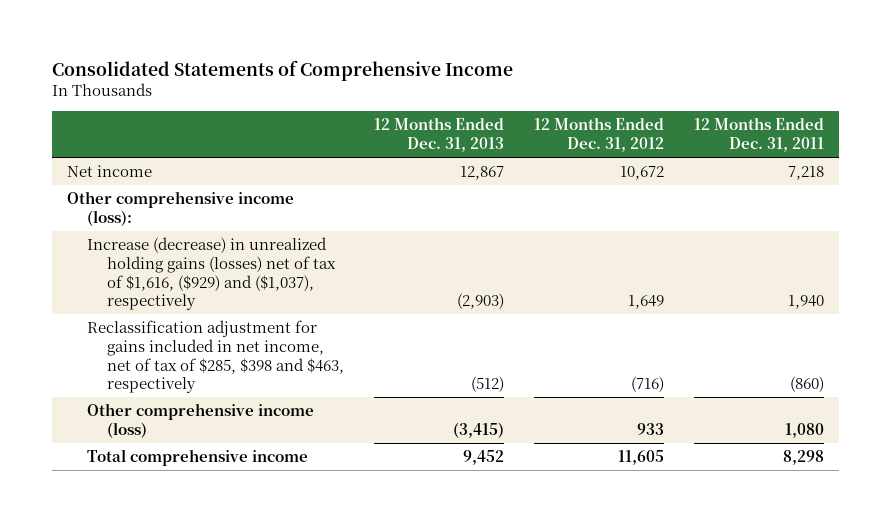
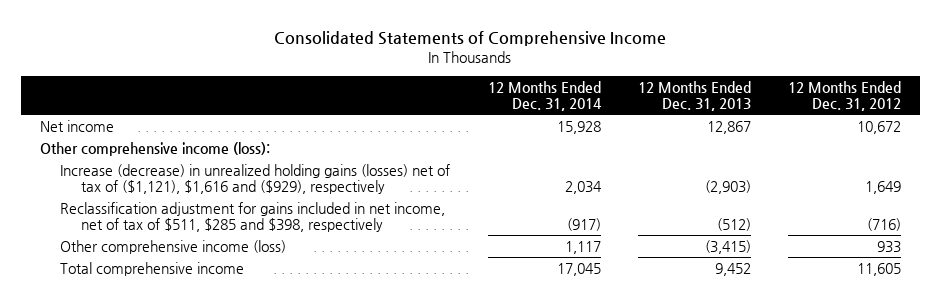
- | 12 Months Ended Dec. 31, 2013 | 12 Months Ended Dec. 31, 2012 | 12 Months Ended Dec. 31, 2011
+ | 12 Months Ended Dec. 31, 2014 | 12 Months Ended Dec. 31, 2013 | 12 Months Ended Dec. 31, 2012
- Increase (decrease) in unrealized holding gains (losses) net of tax of $1,616, ($929) and ($1,037), respectively | (2,903) | 1,649 | 1,940
- Reclassification adjustment for gains included in net income, net of tax of $285, $398 and $463, respectively | (512) | (716) | (860)
+ Increase (decrease) in unrealized holding gains (losses) net of tax of ($1,121), $1,616 and ($929), respectively | 2,034 | (2,903) | 1,649
+ Reclassification adjustment for gains included in net income, net of tax of $511, $285 and $398, respectively | (917) | (512) | (716)

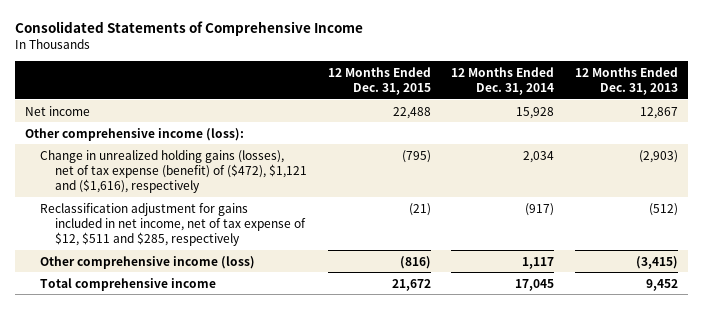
- | 12 Months Ended Dec. 31, 2014 | 12 Months Ended Dec. 31, 2013 | 12 Months Ended Dec. 31, 2012
+ | 12 Months Ended Dec. 31, 2015 | 12 Months Ended Dec. 31, 2014 | 12 Months Ended Dec. 31, 2013
- Increase (decrease) in unrealized holding gains (losses) net of tax of ($1,121), $1,616 and ($929), respectively | 2,034 | (2,903) | 1,649
- Reclassification adjustment for gains included in net income, net of tax of $511, $285 and $398, respectively | (917) | (512) | (716)
+ Change in unrealized holding gains (losses), net of tax expense (benefit) of ($472), $1,121 and ($1,616), respectively | (795) | 2,034 | (2,903)
+ Reclassification adjustment for gains included in net income, net of tax expense of $12, $511 and $285, respectively | (21) | (917) | (512)

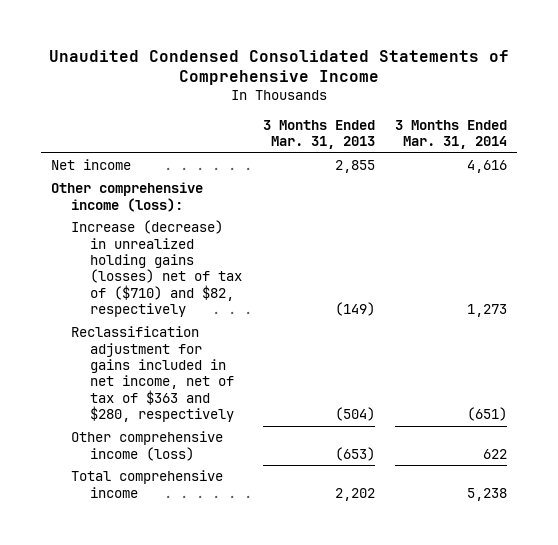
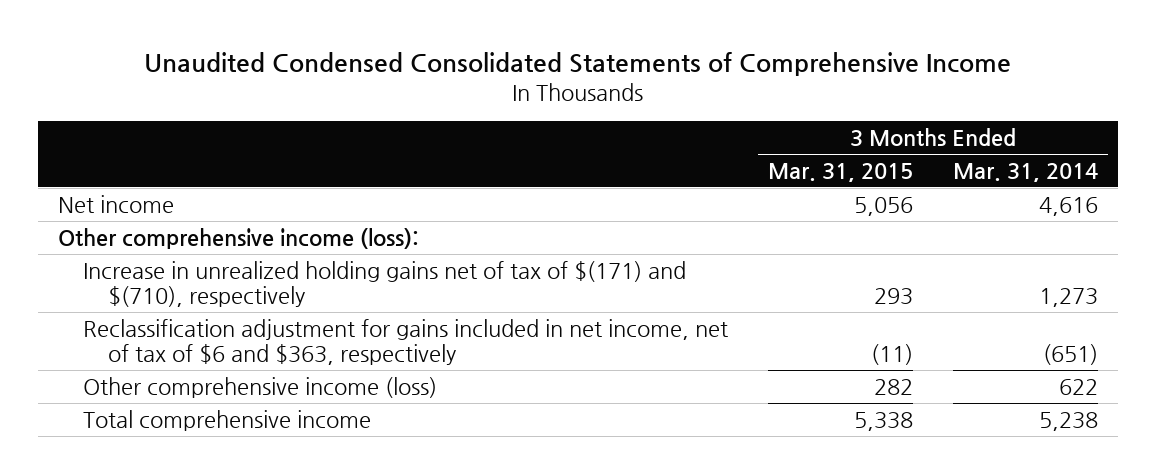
- | 3 Months Ended Mar. 31, 2013 | 3 Months Ended Mar. 31, 2014
+ | 3 Months Ended Mar. 31, 2015 | 3 Months Ended Mar. 31, 2014
- Increase (decrease) in unrealized holding gains (losses) net of tax of ($710) and $82, respectively | (149) | 1,273
- Reclassification adjustment for gains included in net income, net of tax of $363 and $280, respectively | (504) | (651)
+ Increase in unrealized holding gains net of tax of $(171) and $(710), respectively | 293 | 1,273
+ Reclassification adjustment for gains included in net income, net of tax of $6 and $363, respectively | (11) | (651)

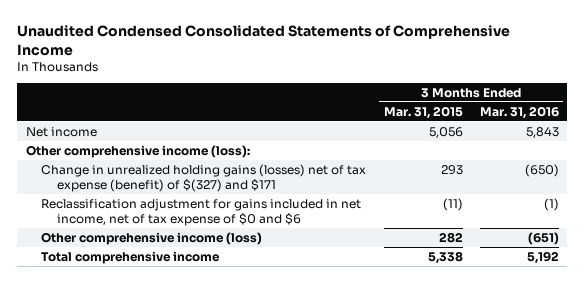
- | 3 Months Ended Mar. 31, 2015 | 3 Months Ended Mar. 31, 2014
+ | 3 Months Ended Mar. 31, 2015 | 3 Months Ended Mar. 31, 2016
- Increase in unrealized holding gains net of tax of $(171) and $(710), respectively | 293 | 1,273
- Reclassification adjustment for gains included in net income, net of tax of $6 and $363, respectively | (11) | (651)
+ Change in unrealized holding gains (losses) net of tax expense (benefit) of $(327) and $171 | 293 | (650)
+ Reclassification adjustment for gains included in net income, net of tax expense of $0 and $6 | (11) | (1)

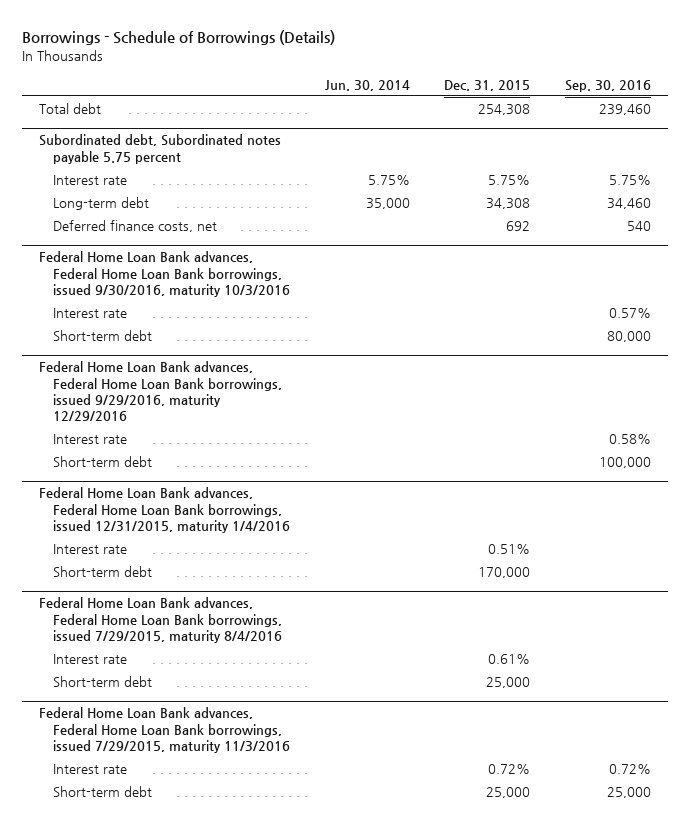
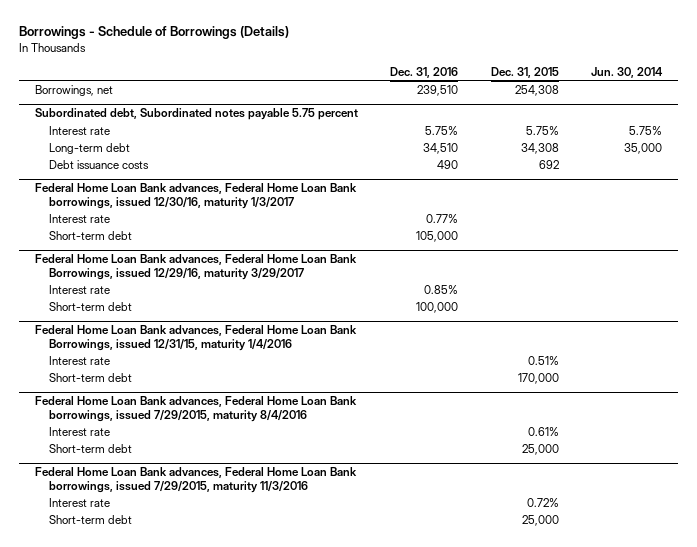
- | Jun. 30, 2014 | Dec. 31, 2015 | Sep. 30, 2016
+ | Dec. 31, 2016 | Dec. 31, 2015 | Jun. 30, 2014
- Total debt | | 254,308 | 239,460
+ Borrowings, net | 239,510 | 254,308 |
@ Subordinated debt, Subordinated notes payable 5.75 percent
- Deferred finance costs, net | | 692 | 540
- Federal Home Loan Bank advances, Federal Home Loan Bank borrowings, issued 9/30/2016, maturity 10/3/2016
@ Subordinated debt, Subordinated notes payable 5.75 percent
+ Debt issuance costs | 490 | 692 |
+ Federal Home Loan Bank advances, Federal Home Loan Bank borrowings, issued 12/30/16, maturity 1/3/2017
- Federal Home Loan Bank advances, Federal Home Loan Bank borrowings, issued 9/29/2016, maturity 12/29/2016
+ Federal Home Loan Bank advances, Federal Home Loan Bank Borrowings, issued 12/29/16, maturity 3/29/2017
- Federal Home Loan Bank advances, Federal Home Loan Bank borrowings, issued 12/31/2015, maturity 1/4/2016
+ Federal Home Loan Bank advances, Federal Home Loan Bank Borrowings, issued 12/31/15, maturity 1/4/2016

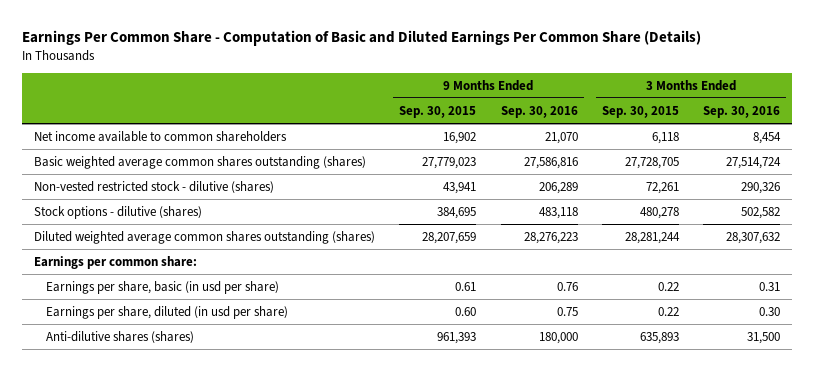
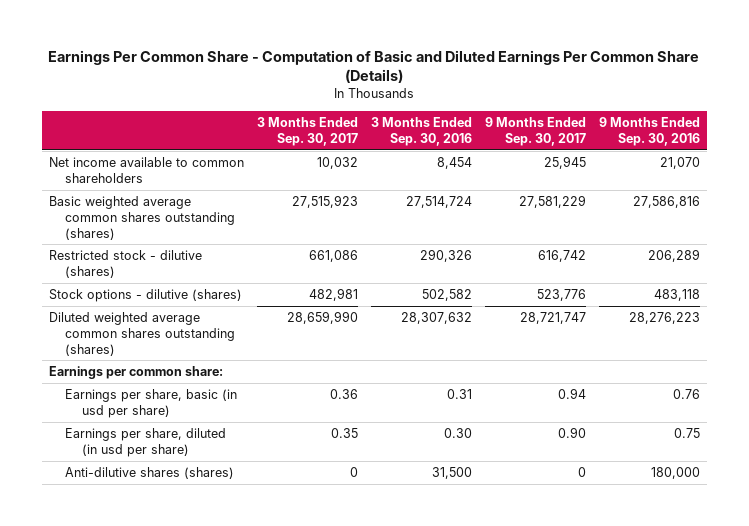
- | 9 Months Ended Sep. 30, 2015 | 9 Months Ended Sep. 30, 2016 | 3 Months Ended Sep. 30, 2015 | 3 Months Ended Sep. 30, 2016
+ | 3 Months Ended Sep. 30, 2017 | 3 Months Ended Sep. 30, 2016 | 9 Months Ended Sep. 30, 2017 | 9 Months Ended Sep. 30, 2016
- Non-vested restricted stock - dilutive (shares) | 43,941 | 206,289 | 72,261 | 290,326
+ Restricted stock - dilutive (shares) | 661,086 | 290,326 | 616,742 | 206,289

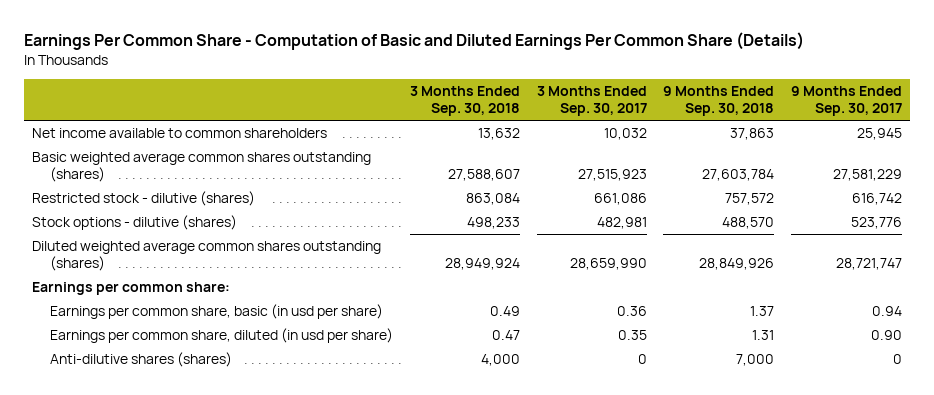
- | 3 Months Ended Sep. 30, 2017 | 3 Months Ended Sep. 30, 2016 | 9 Months Ended Sep. 30, 2017 | 9 Months Ended Sep. 30, 2016
+ | 3 Months Ended Sep. 30, 2018 | 3 Months Ended Sep. 30, 2017 | 9 Months Ended Sep. 30, 2018 | 9 Months Ended Sep. 30, 2017
- Earnings per share, basic (in usd per share) | 0.36 | 0.31 | 0.94 | 0.76
- Earnings per share, diluted (in usd per share) | 0.35 | 0.30 | 0.90 | 0.75
+ Earnings per common share, basic (in usd per share) | 0.49 | 0.36 | 1.37 | 0.94
+ Earnings per common share, diluted (in usd per share) | 0.47 | 0.35 | 1.31 | 0.90

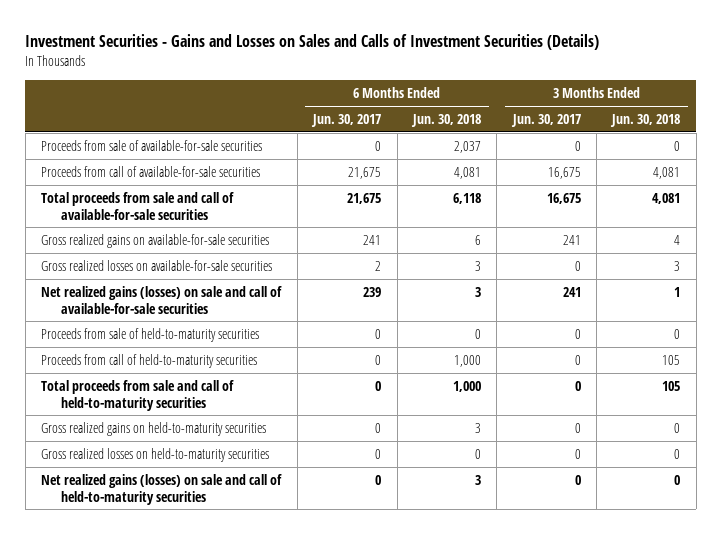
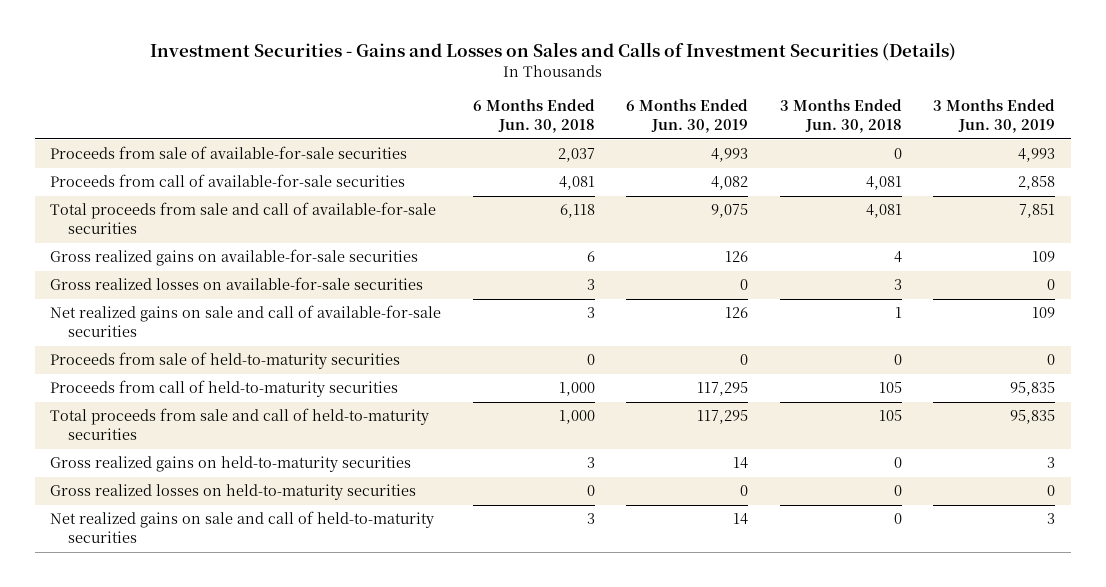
- | 6 Months Ended Jun. 30, 2017 | 6 Months Ended Jun. 30, 2018 | 3 Months Ended Jun. 30, 2017 | 3 Months Ended Jun. 30, 2018
+ | 6 Months Ended Jun. 30, 2018 | 6 Months Ended Jun. 30, 2019 | 3 Months Ended Jun. 30, 2018 | 3 Months Ended Jun. 30, 2019
- Net realized gains (losses) on sale and call of available-for-sale securities | 239 | 3 | 241 | 1
+ Net realized gains on sale and call of available-for-sale securities | 3 | 126 | 1 | 109
- Net realized gains (losses) on sale and call of held-to-maturity securities | 0 | 3 | 0 | 0
+ Net realized gains on sale and call of held-to-maturity securities | 3 | 14 | 0 | 3

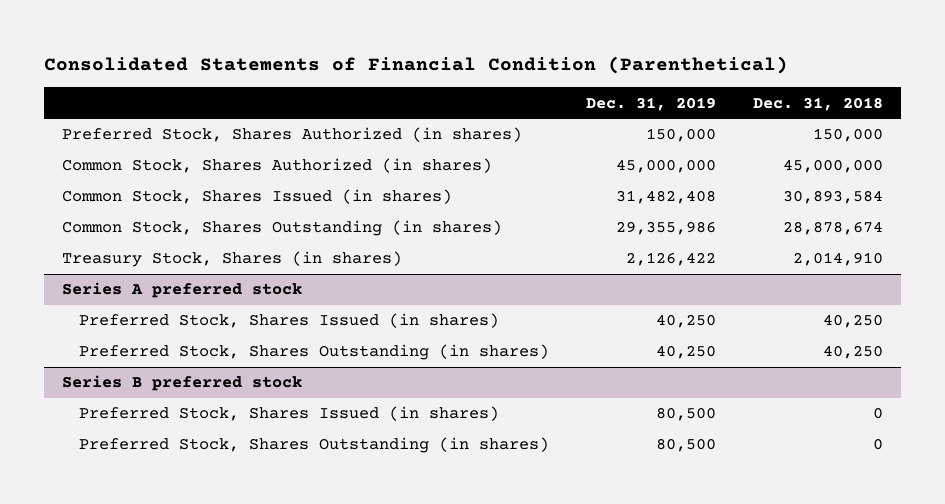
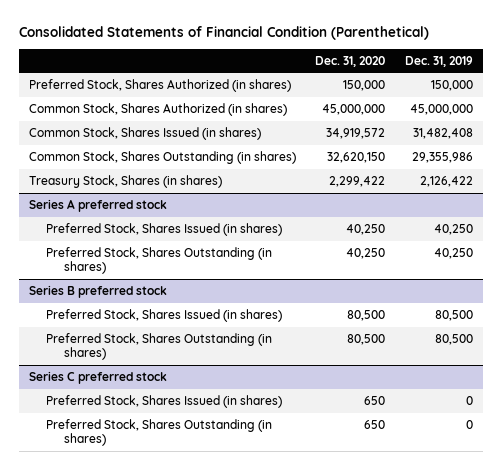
- | Dec. 31, 2019 | Dec. 31, 2018
+ | Dec. 31, 2020 | Dec. 31, 2019
+ Series C preferred stock
+ Preferred Stock, Shares Issued (in shares) | 650 | 0
+ Preferred Stock, Shares Outstanding (in shares) | 650 | 0

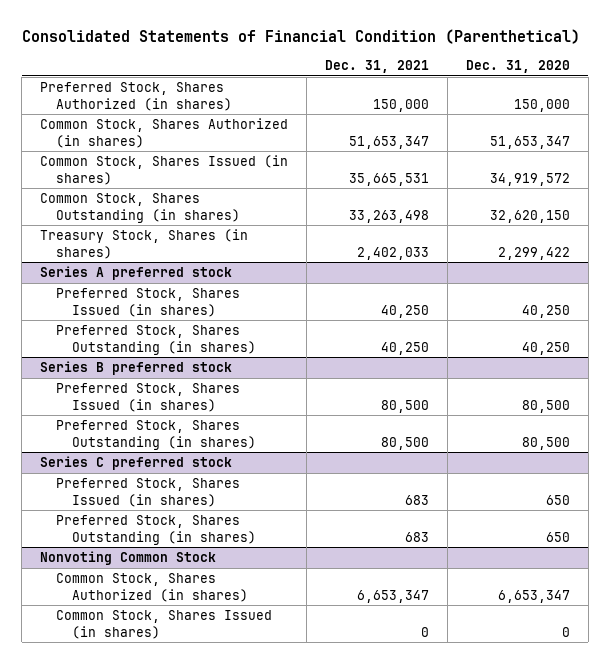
- | Dec. 31, 2020 | Dec. 31, 2019
+ | Dec. 31, 2021 | Dec. 31, 2020
- Common Stock, Shares Authorized (in shares) | 45,000,000 | 45,000,000
+ Common Stock, Shares Authorized (in shares) | 51,653,347 | 51,653,347
+ Nonvoting Common Stock
+ Common Stock, Shares Authorized (in shares) | 6,653,347 | 6,653,347
+ Common Stock, Shares Issued (in shares) | 0 | 0

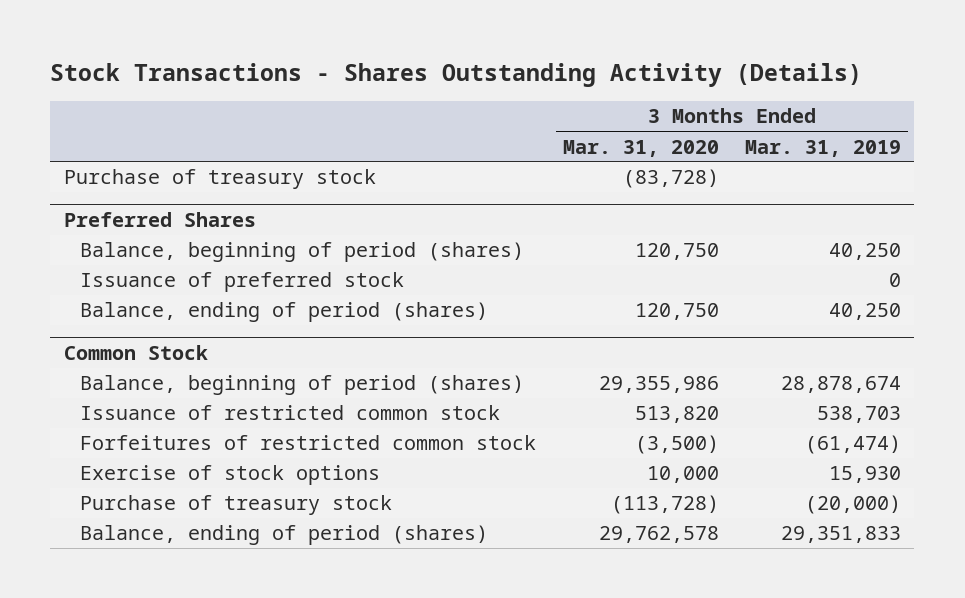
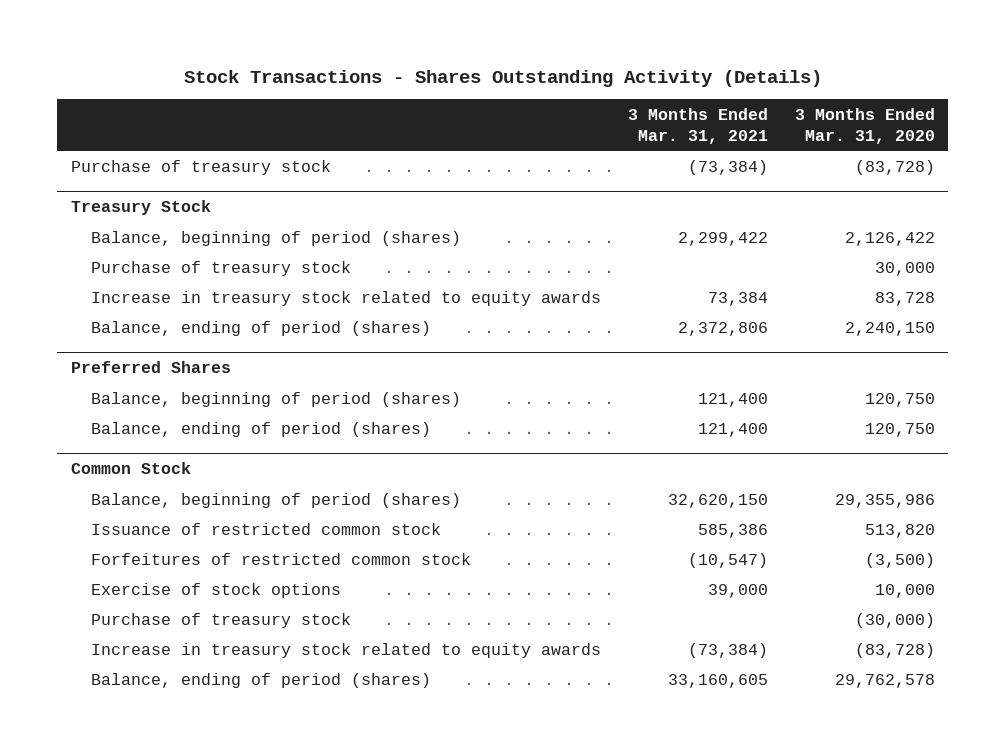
- | 3 Months Ended Mar. 31, 2020 | 3 Months Ended Mar. 31, 2019
+ | 3 Months Ended Mar. 31, 2021 | 3 Months Ended Mar. 31, 2020
+ Treasury Stock
+ Balance, beginning of period (shares) | 2,299,422 | 2,126,422
+ Purchase of treasury stock | | 30,000
+ Increase in treasury stock related to equity awards | 73,384 | 83,728
+ Balance, ending of period (shares) | 2,372,806 | 2,240,150
@ Preferred Shares
- Issuance of preferred stock | | 0
@ Common Stock
- Purchase of treasury stock | (113,728) | (20,000)
+ Purchase of treasury stock | | (30,000)
+ Increase in treasury stock related to equity awards | (73,384) | (83,728)

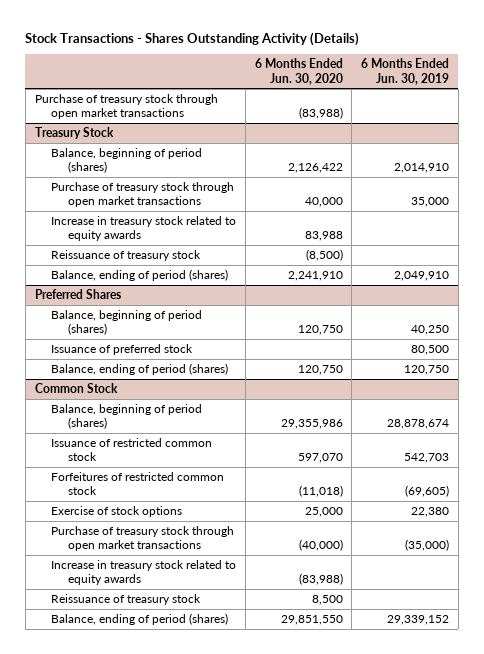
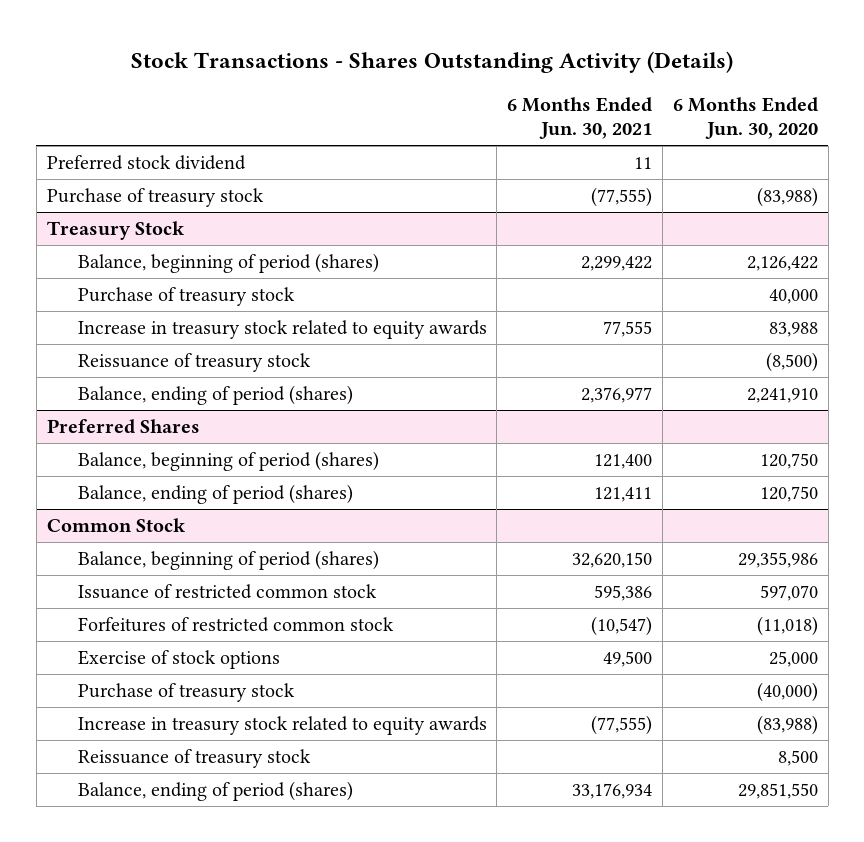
- | 6 Months Ended Jun. 30, 2020 | 6 Months Ended Jun. 30, 2019
+ | 6 Months Ended Jun. 30, 2021 | 6 Months Ended Jun. 30, 2020
- Purchase of treasury stock through open market transactions | (83,988) |
+ Preferred stock dividend | 11 |
+ Purchase of treasury stock | (77,555) | (83,988)
@ Treasury Stock
- Purchase of treasury stock through open market transactions | 40,000 | 35,000
+ Purchase of treasury stock | | 40,000
@ Preferred Shares
- Issuance of preferred stock | | 80,500
@ Common Stock
- Purchase of treasury stock through open market transactions | (40,000) | (35,000)
+ Purchase of treasury stock | | (40,000)

